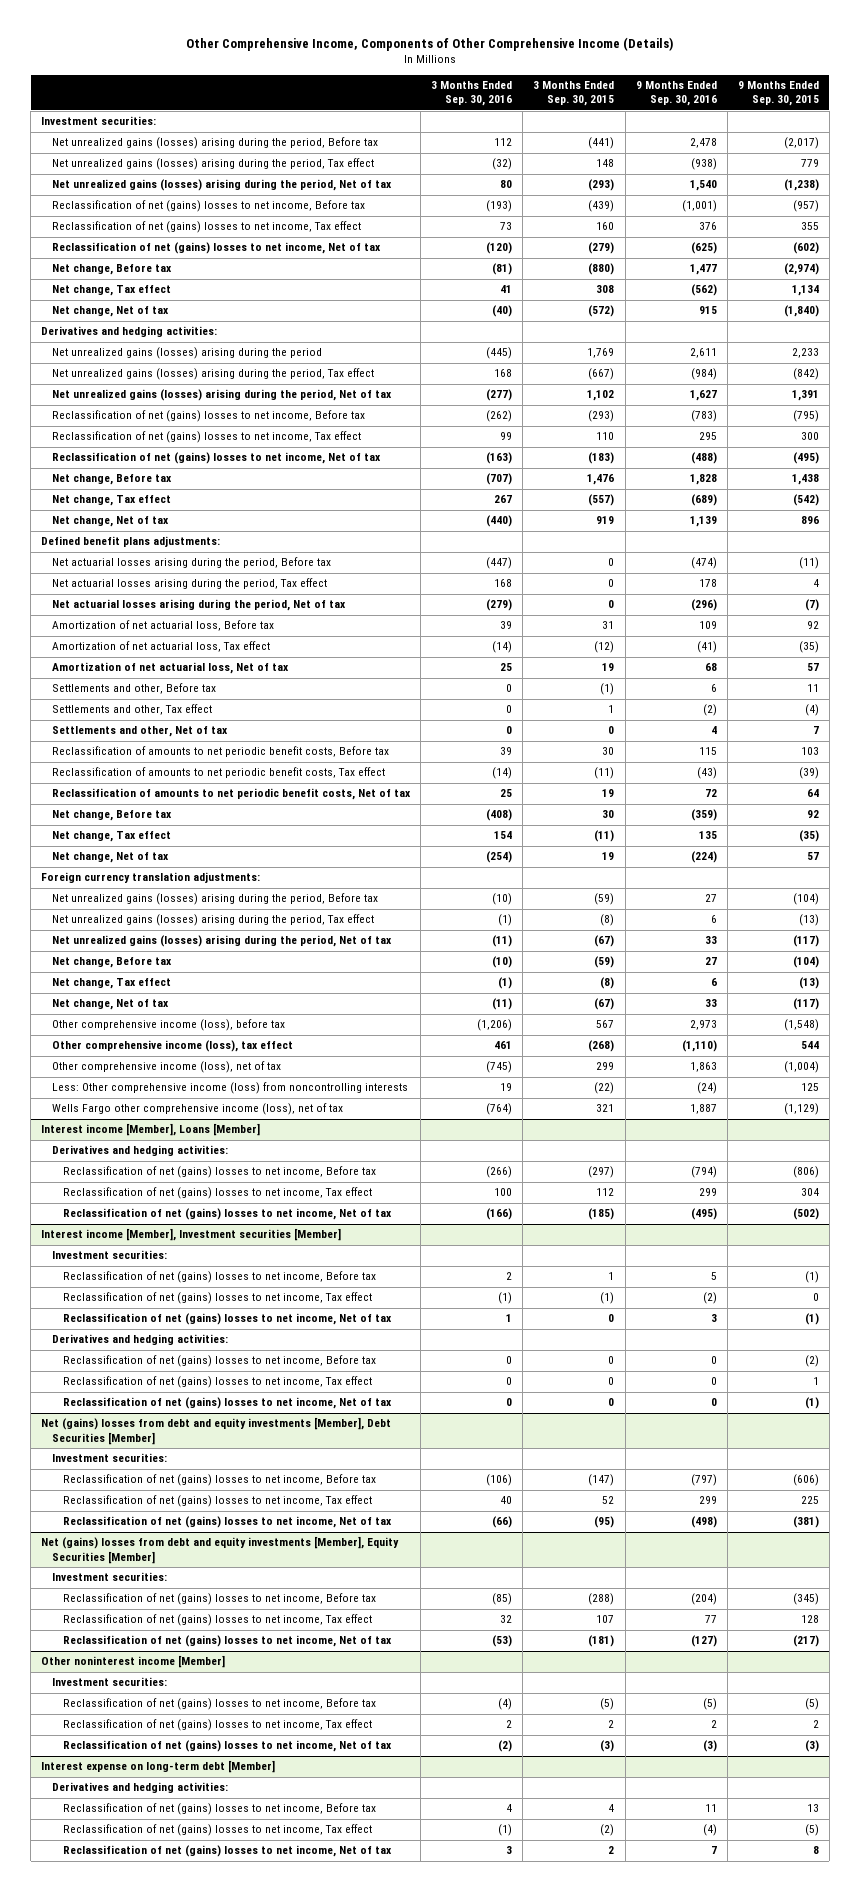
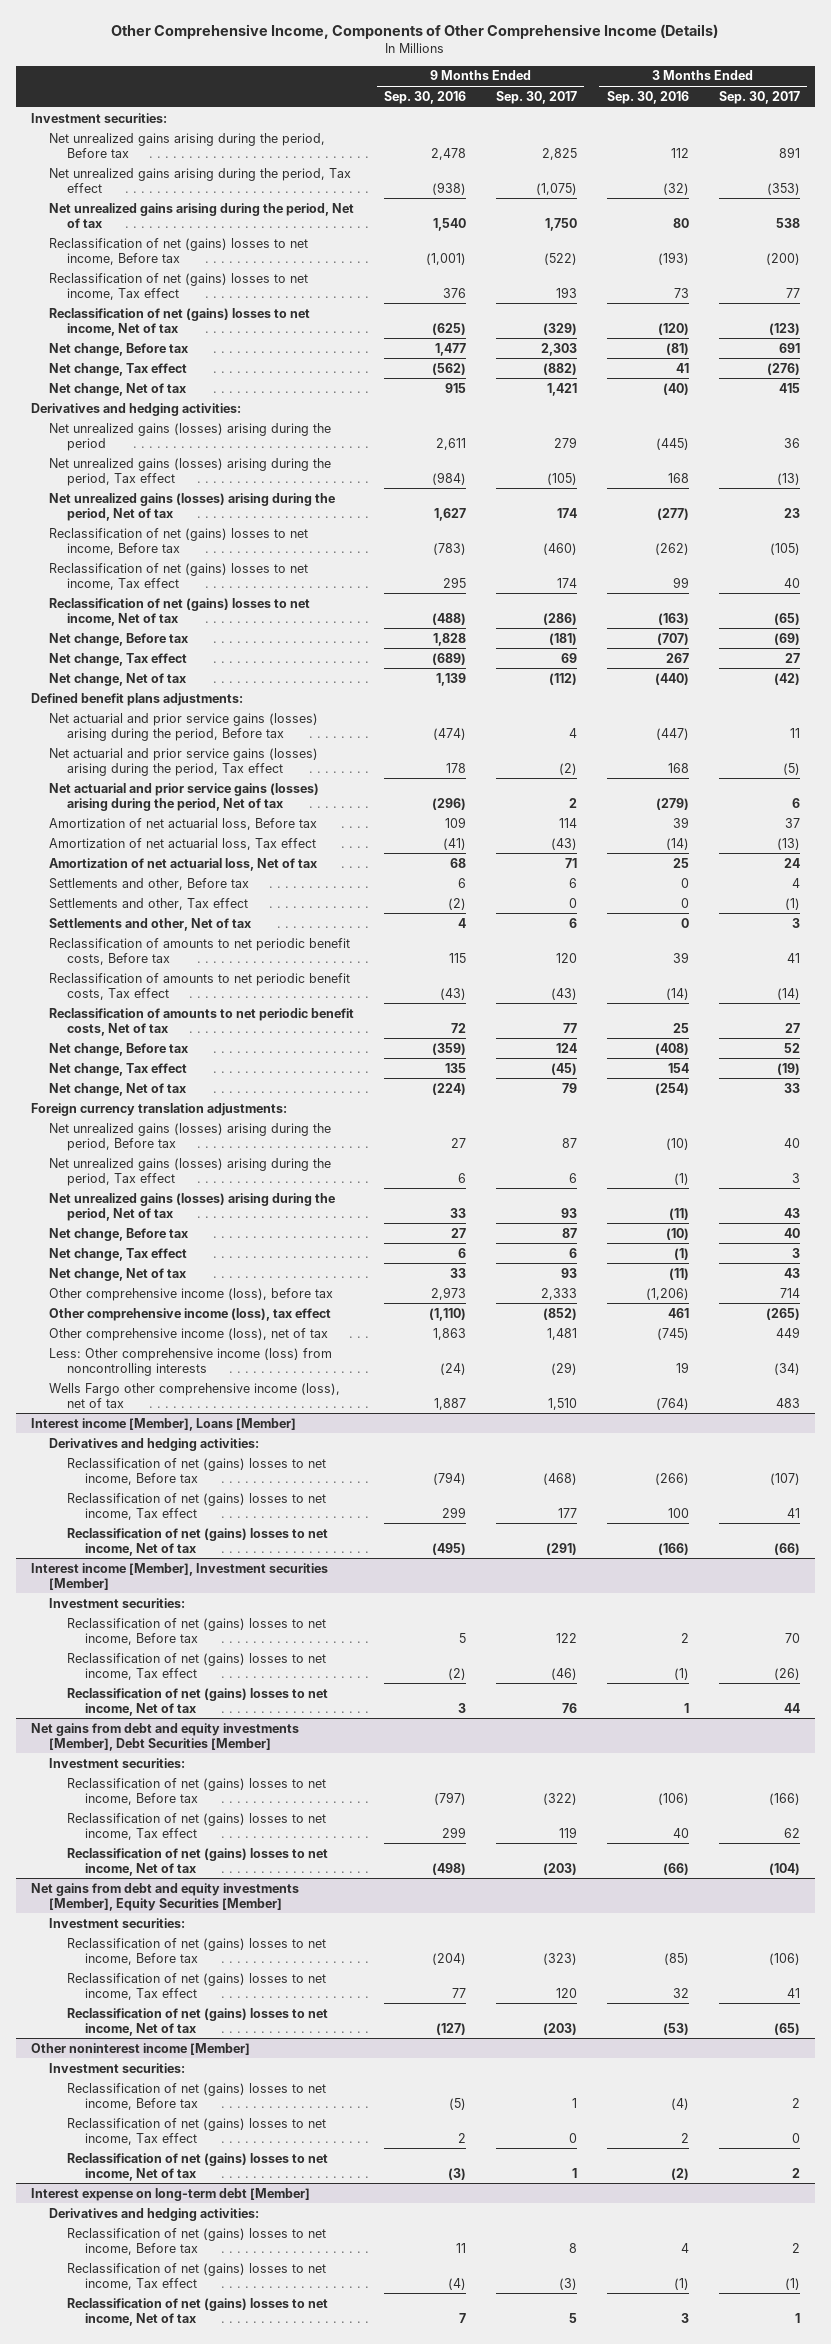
- | 3 Months Ended Sep. 30, 2016 | 3 Months Ended Sep. 30, 2015 | 9 Months Ended Sep. 30, 2016 | 9 Months Ended Sep. 30, 2015
+ | 9 Months Ended Sep. 30, 2016 | 9 Months Ended Sep. 30, 2017 | 3 Months Ended Sep. 30, 2016 | 3 Months Ended Sep. 30, 2017
- Net unrealized gains (losses) arising during the period, Before tax | 112 | (441) | 2,478 | (2,017)
- Net unrealized gains (losses) arising during the period, Tax effect | (32) | 148 | (938) | 779
- Net unrealized gains (losses) arising during the period, Net of tax | 80 | (293) | 1,540 | (1,238)
+ Net unrealized gains arising during the period, Before tax | 2,478 | 2,825 | 112 | 891
+ Net unrealized gains arising during the period, Tax effect | (938) | (1,075) | (32) | (353)
+ Net unrealized gains arising during the period, Net of tax | 1,540 | 1,750 | 80 | 538
- Net actuarial losses arising during the period, Before tax | (447) | 0 | (474) | (11)
- Net actuarial losses arising during the period, Tax effect | 168 | 0 | 178 | 4
- Net actuarial losses arising during the period, Net of tax | (279) | 0 | (296) | (7)
+ Net actuarial and prior service gains (losses) arising during the period, Before tax | (474) | 4 | (447) | 11
+ Net actuarial and prior service gains (losses) arising during the period, Tax effect | 178 | (2) | 168 | (5)
+ Net actuarial and prior service gains (losses) arising during the period, Net of tax | (296) | 2 | (279) | 6
@ Interest income [Member], Investment securities [Member]
- Derivatives and hedging activities:
- Reclassification of net (gains) losses to net income, Before tax | 0 | 0 | 0 | (2)
- Reclassification of net (gains) losses to net income, Tax effect | 0 | 0 | 0 | 1
- Reclassification of net (gains) losses to net income, Net of tax | 0 | 0 | 0 | (1)
- Net (gains) losses from debt and equity investments [Member], Debt Securities [Member]
+ Net gains from debt and equity investments [Member], Debt Securities [Member]
- Net (gains) losses from debt and equity investments [Member], Equity Securities [Member]
+ Net gains from debt and equity investments [Member], Equity Securities [Member]

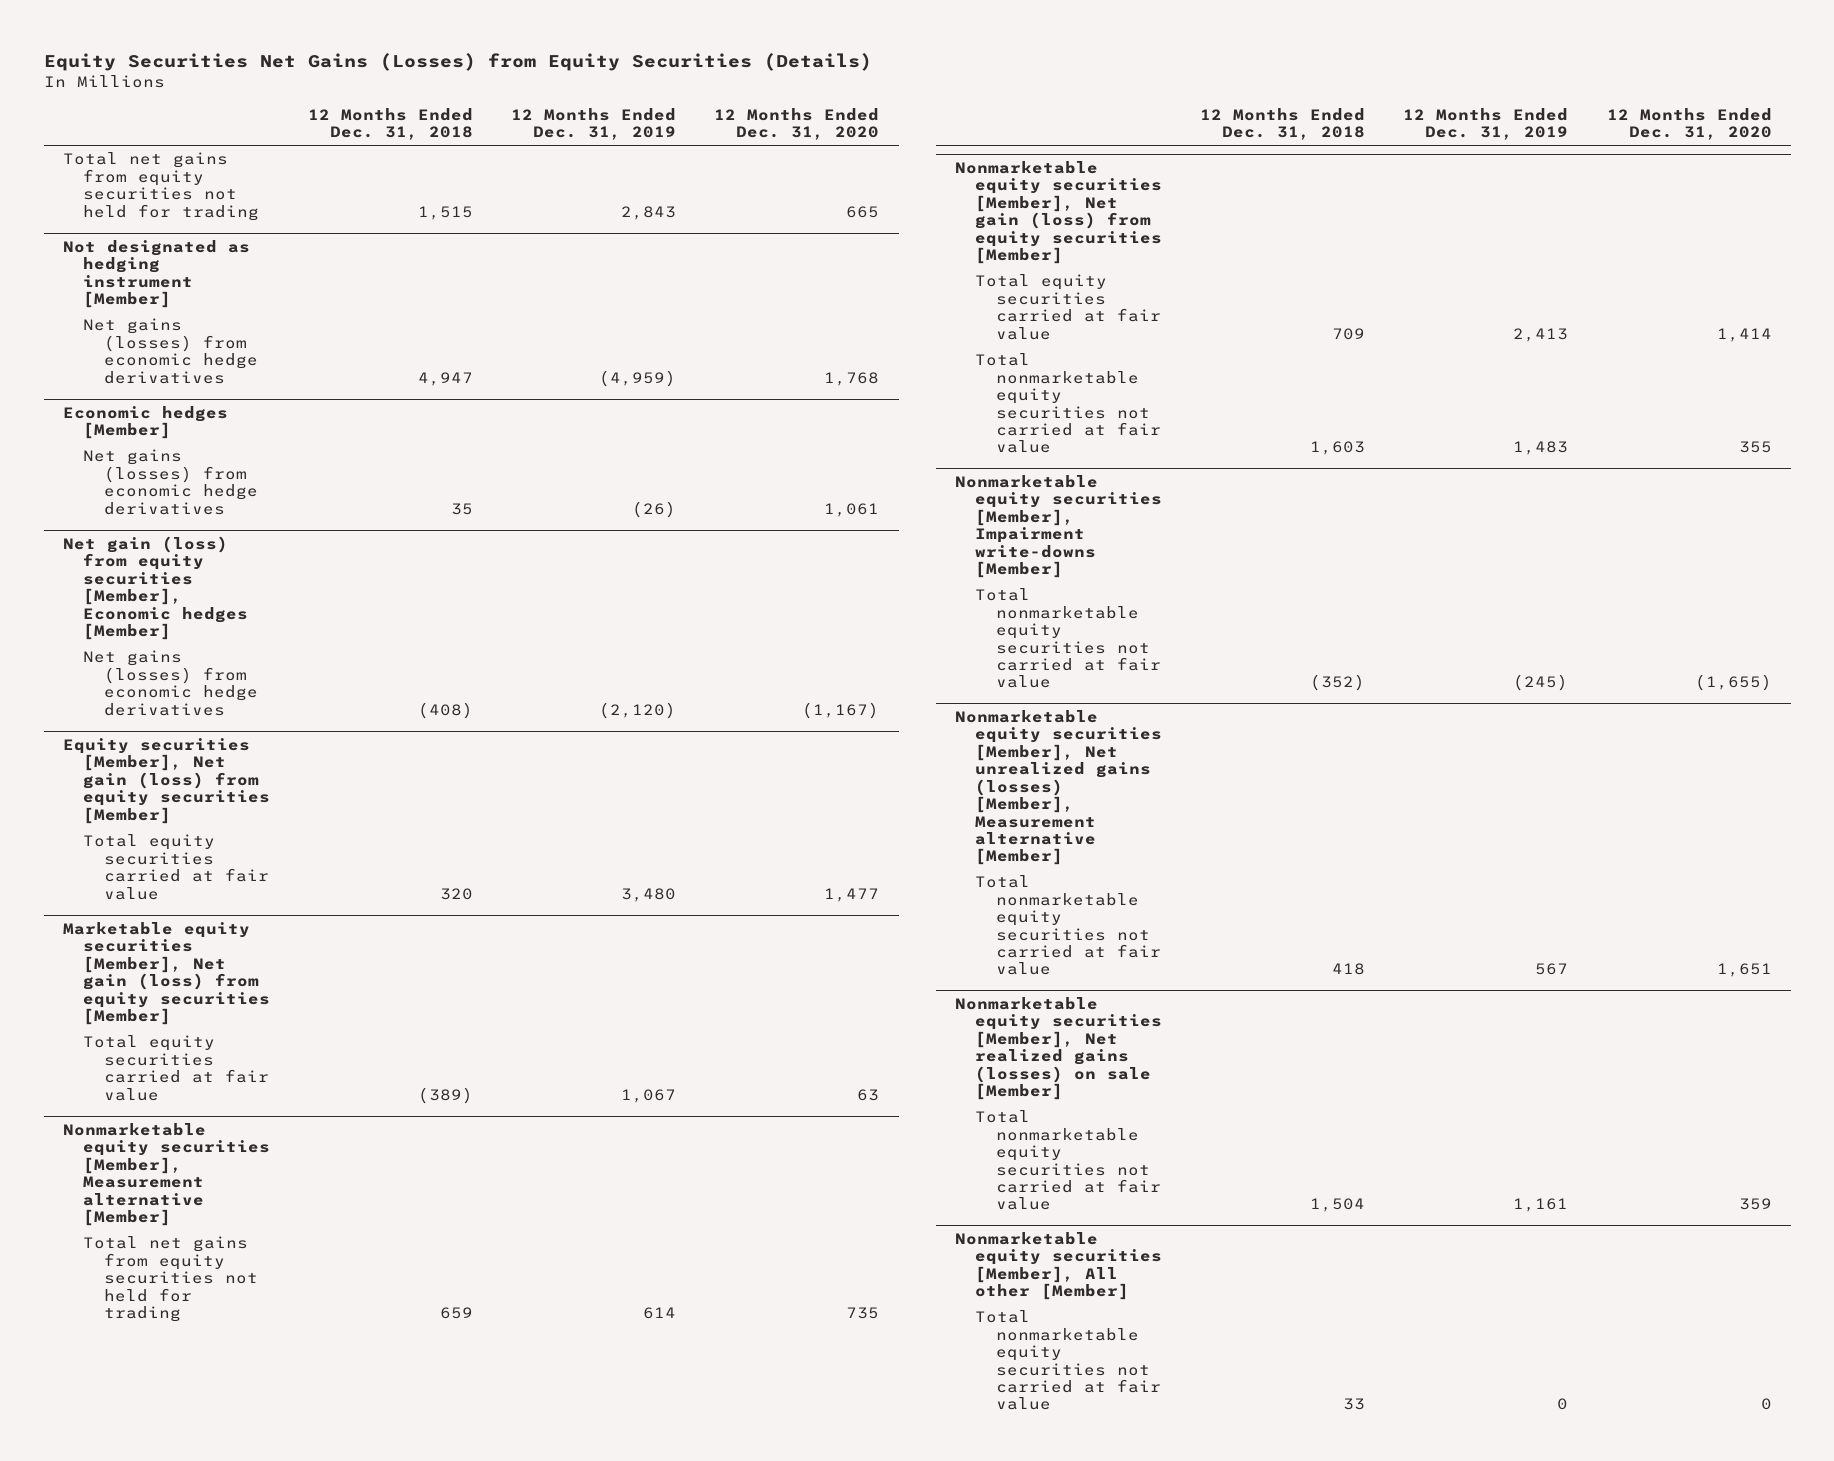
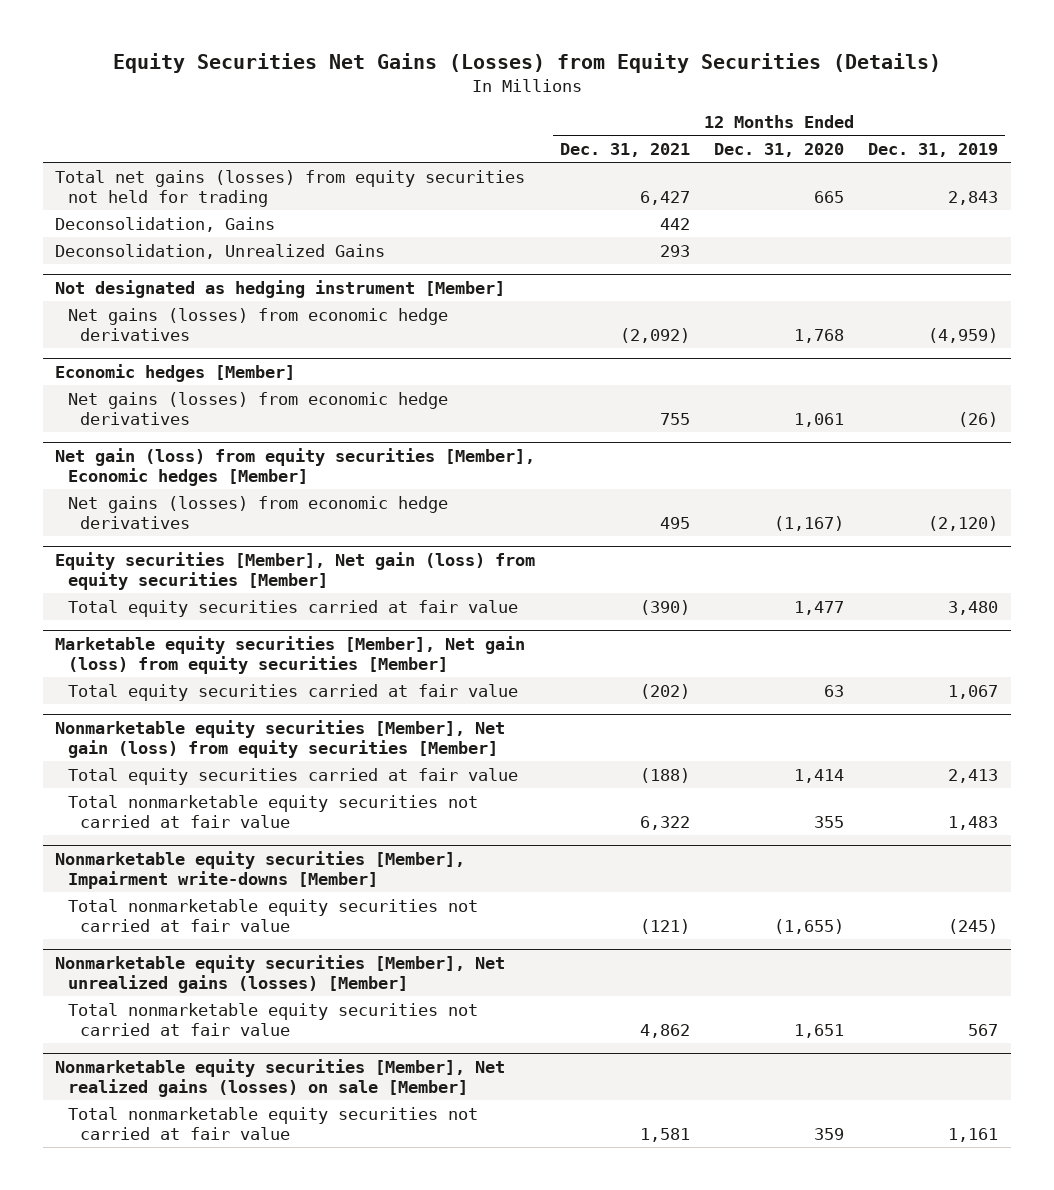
- | 12 Months Ended Dec. 31, 2018 | 12 Months Ended Dec. 31, 2019 | 12 Months Ended Dec. 31, 2020
+ | 12 Months Ended Dec. 31, 2021 | 12 Months Ended Dec. 31, 2020 | 12 Months Ended Dec. 31, 2019
- Total net gains from equity securities not held for trading | 1,515 | 2,843 | 665
+ Total net gains (losses) from equity securities not held for trading | 6,427 | 665 | 2,843
+ Deconsolidation, Gains | 442 | |
+ Deconsolidation, Unrealized Gains | 293 | |
- Nonmarketable equity securities [Member], Measurement alternative [Member]
- Total net gains from equity securities not held for trading | 659 | 614 | 735
- Nonmarketable equity securities [Member], Net unrealized gains (losses) [Member], Measurement alternative [Member]
+ Nonmarketable equity securities [Member], Net unrealized gains (losses) [Member]
- Nonmarketable equity securities [Member], All other [Member]
- Total nonmarketable equity securities not carried at fair value | 33 | 0 | 0

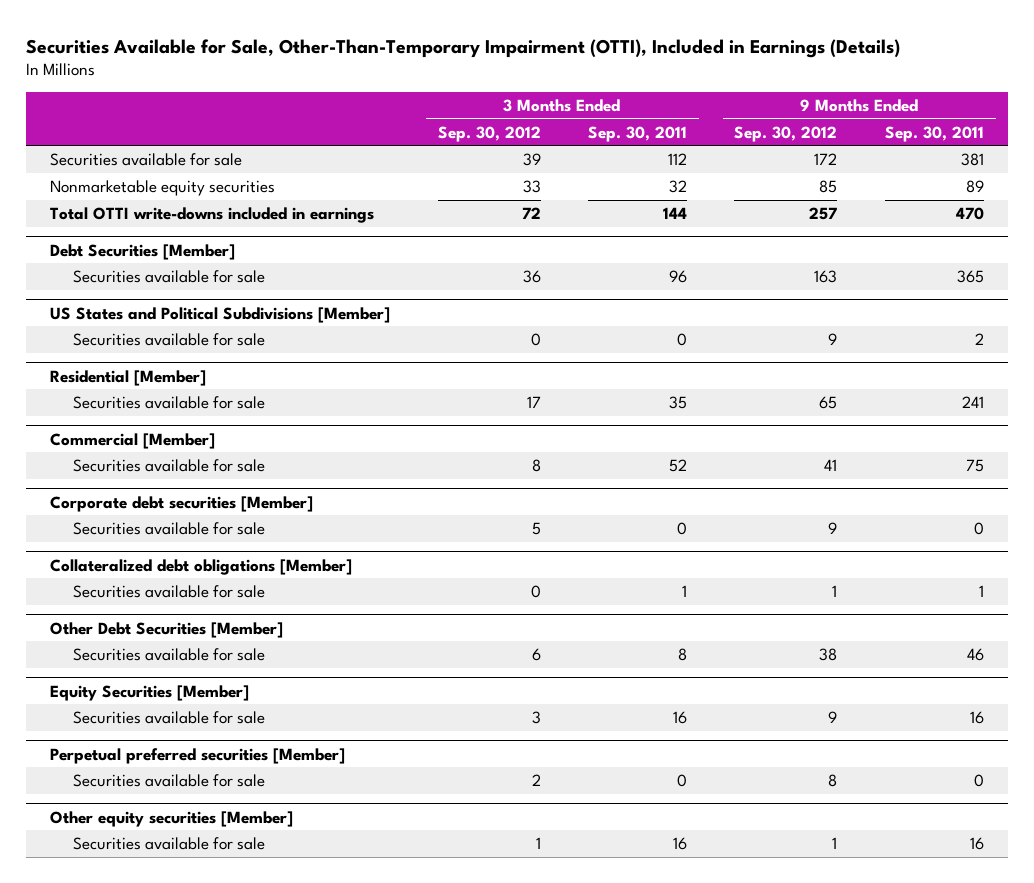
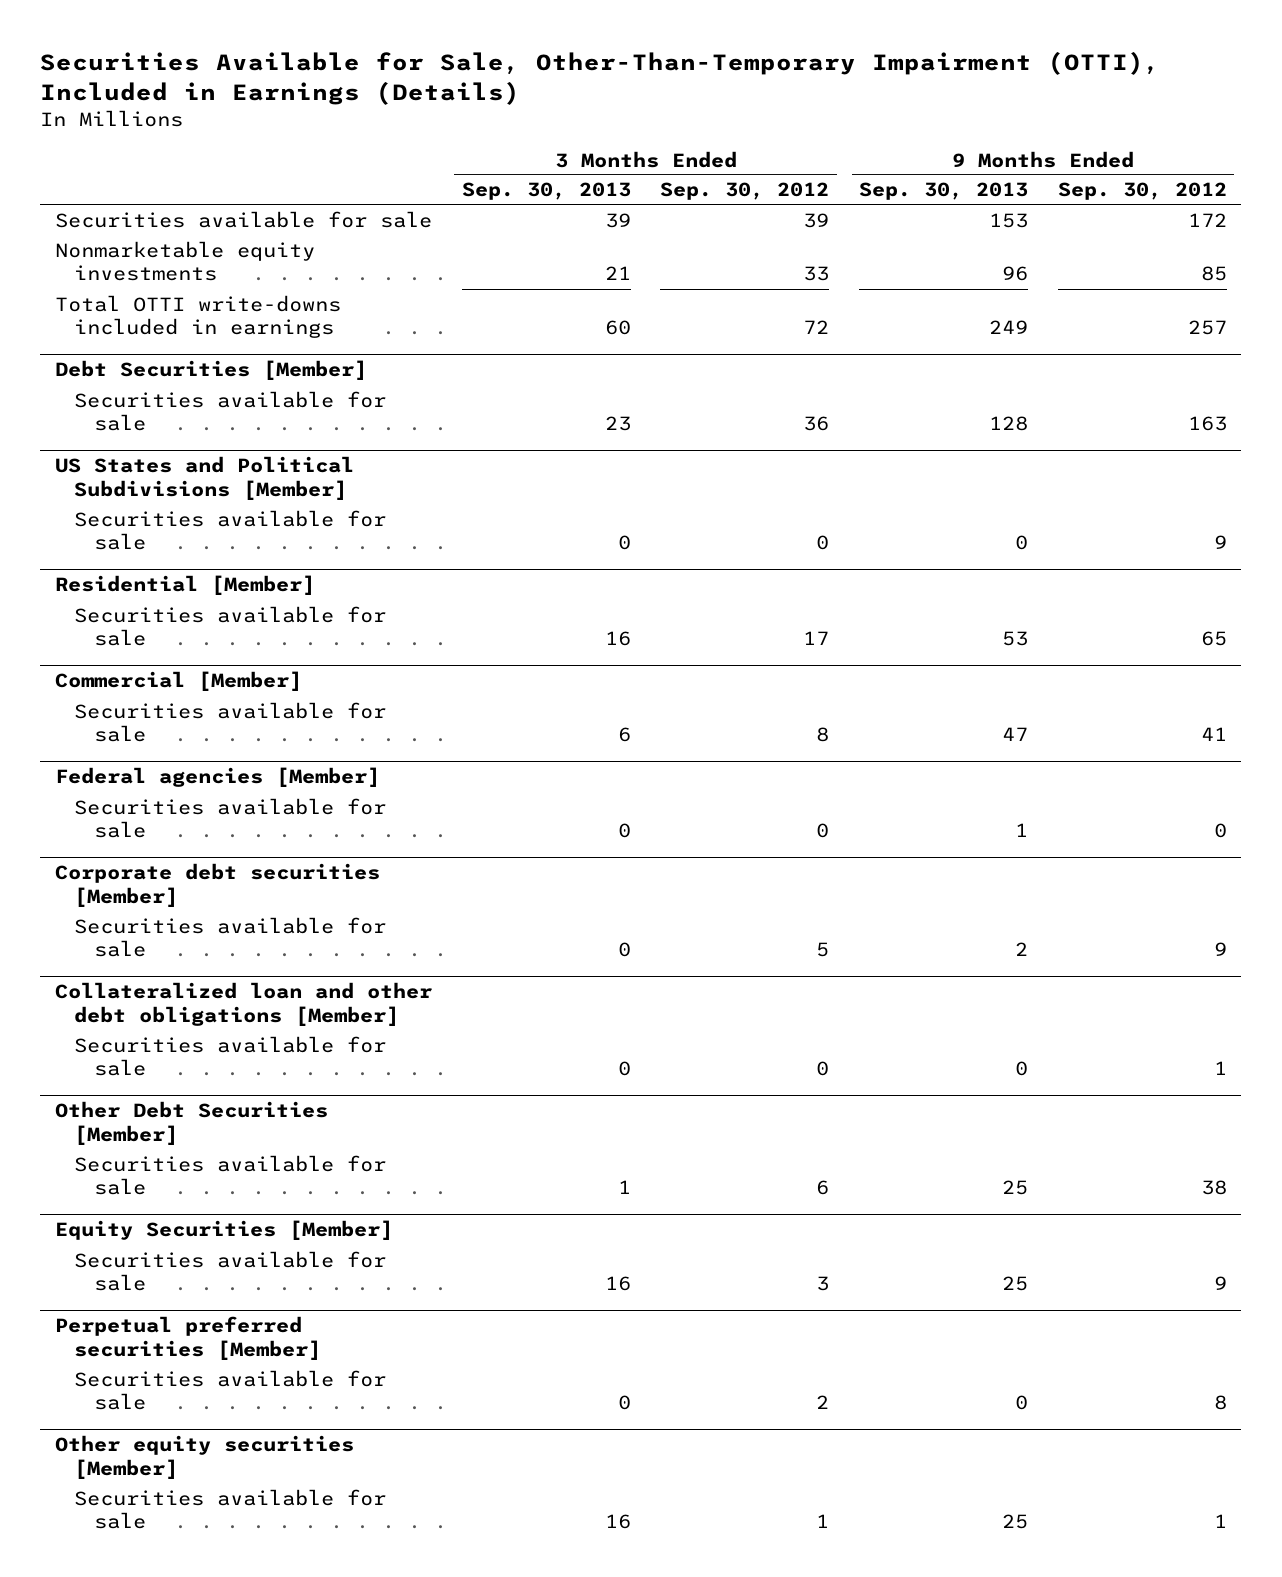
- | 3 Months Ended Sep. 30, 2012 | 3 Months Ended Sep. 30, 2011 | 9 Months Ended Sep. 30, 2012 | 9 Months Ended Sep. 30, 2011
+ | 3 Months Ended Sep. 30, 2013 | 3 Months Ended Sep. 30, 2012 | 9 Months Ended Sep. 30, 2013 | 9 Months Ended Sep. 30, 2012
- Nonmarketable equity securities | 33 | 32 | 85 | 89
+ Nonmarketable equity investments | 21 | 33 | 96 | 85
+ Federal agencies [Member]
+ Securities available for sale | 0 | 0 | 1 | 0
- Collateralized debt obligations [Member]
+ Collateralized loan and other debt obligations [Member]

